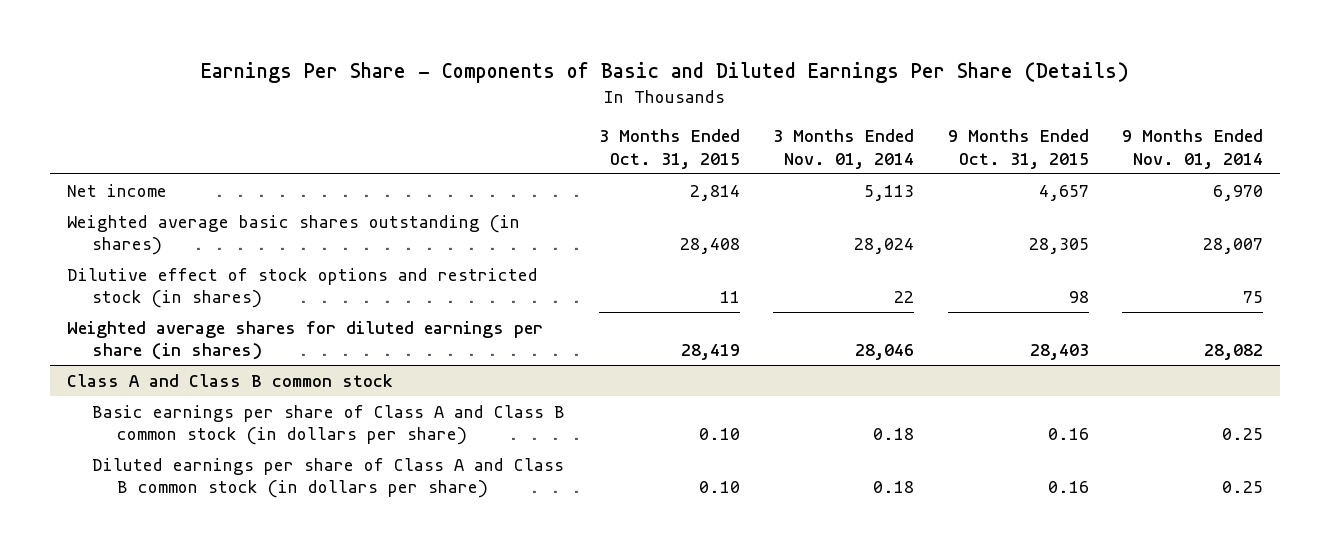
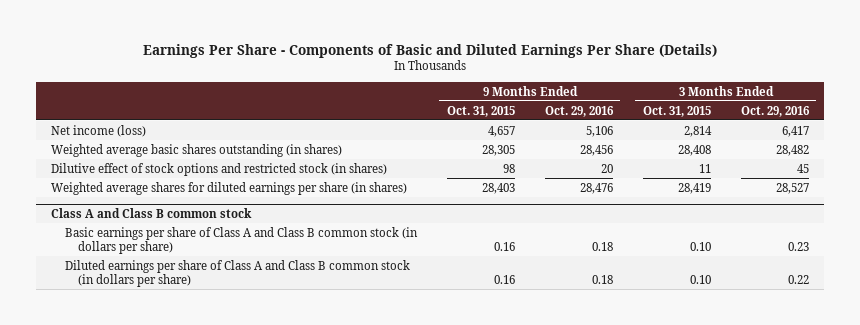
- | 3 Months Ended Oct. 31, 2015 | 3 Months Ended Nov. 01, 2014 | 9 Months Ended Oct. 31, 2015 | 9 Months Ended Nov. 01, 2014
+ | 9 Months Ended Oct. 31, 2015 | 9 Months Ended Oct. 29, 2016 | 3 Months Ended Oct. 31, 2015 | 3 Months Ended Oct. 29, 2016
- Net income | 2,814 | 5,113 | 4,657 | 6,970
+ Net income (loss) | 4,657 | 5,106 | 2,814 | 6,417

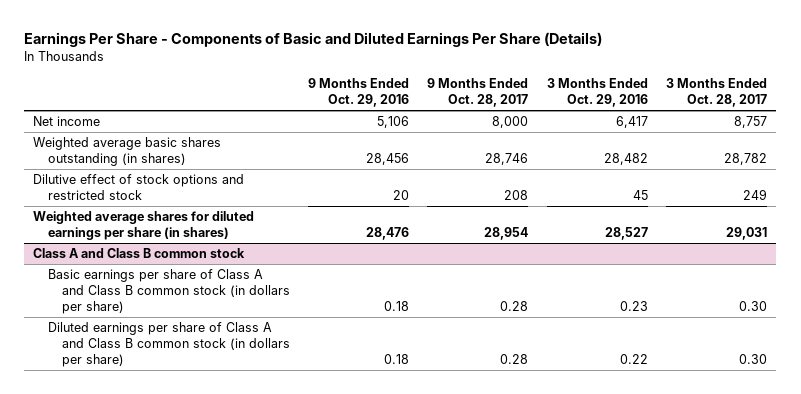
- | 9 Months Ended Oct. 31, 2015 | 9 Months Ended Oct. 29, 2016 | 3 Months Ended Oct. 31, 2015 | 3 Months Ended Oct. 29, 2016
+ | 9 Months Ended Oct. 29, 2016 | 9 Months Ended Oct. 28, 2017 | 3 Months Ended Oct. 29, 2016 | 3 Months Ended Oct. 28, 2017
- Net income (loss) | 4,657 | 5,106 | 2,814 | 6,417
+ Net income | 5,106 | 8,000 | 6,417 | 8,757
- Dilutive effect of stock options and restricted stock (in shares) | 98 | 20 | 11 | 45
+ Dilutive effect of stock options and restricted stock | 20 | 208 | 45 | 249

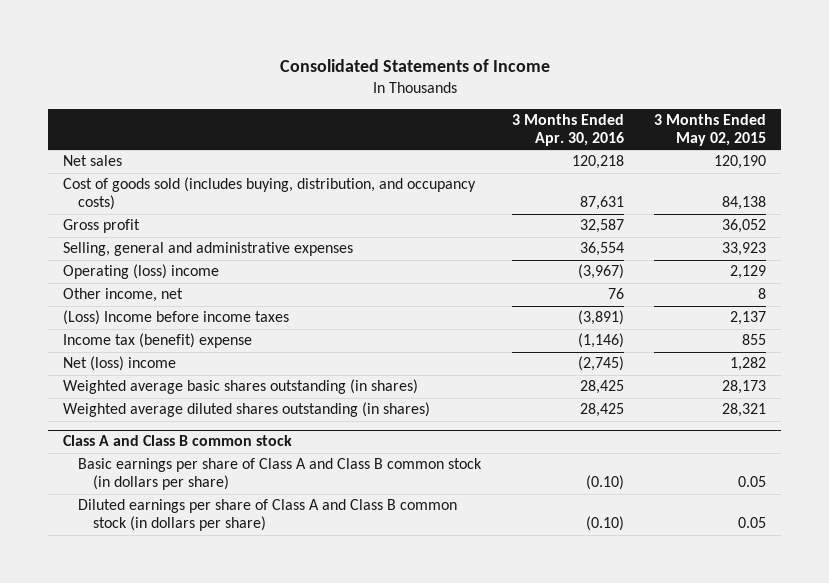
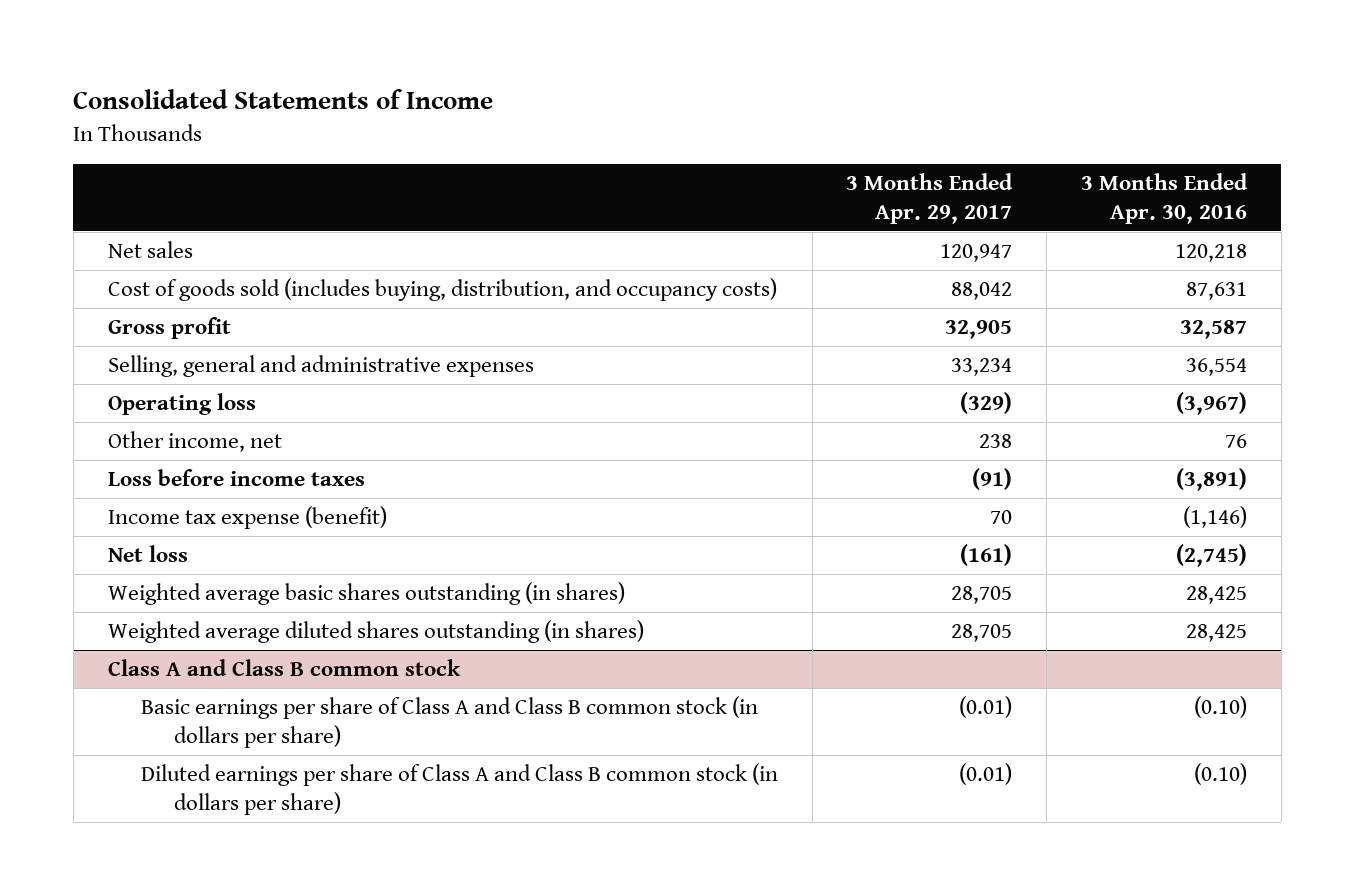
- | 3 Months Ended Apr. 30, 2016 | 3 Months Ended May 02, 2015
+ | 3 Months Ended Apr. 29, 2017 | 3 Months Ended Apr. 30, 2016
- Operating (loss) income | (3,967) | 2,129
+ Operating loss | (329) | (3,967)
- (Loss) Income before income taxes | (3,891) | 2,137
- Income tax (benefit) expense | (1,146) | 855
- Net (loss) income | (2,745) | 1,282
+ Loss before income taxes | (91) | (3,891)
+ Income tax expense (benefit) | 70 | (1,146)
+ Net loss | (161) | (2,745)

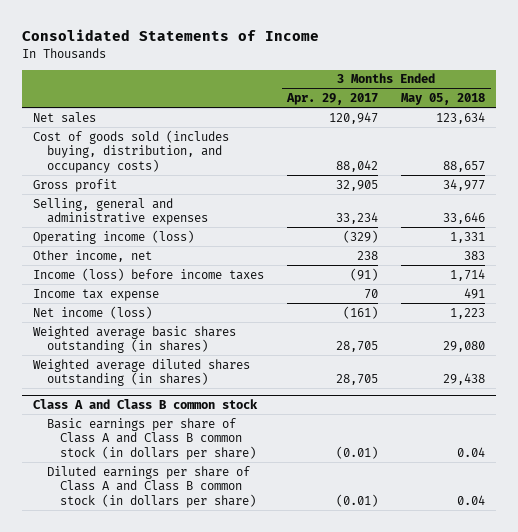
- | 3 Months Ended Apr. 29, 2017 | 3 Months Ended Apr. 30, 2016
+ | 3 Months Ended Apr. 29, 2017 | 3 Months Ended May 05, 2018
- Operating loss | (329) | (3,967)
+ Operating income (loss) | (329) | 1,331
- Loss before income taxes | (91) | (3,891)
- Income tax expense (benefit) | 70 | (1,146)
- Net loss | (161) | (2,745)
+ Income (loss) before income taxes | (91) | 1,714
+ Income tax expense | 70 | 491
+ Net income (loss) | (161) | 1,223

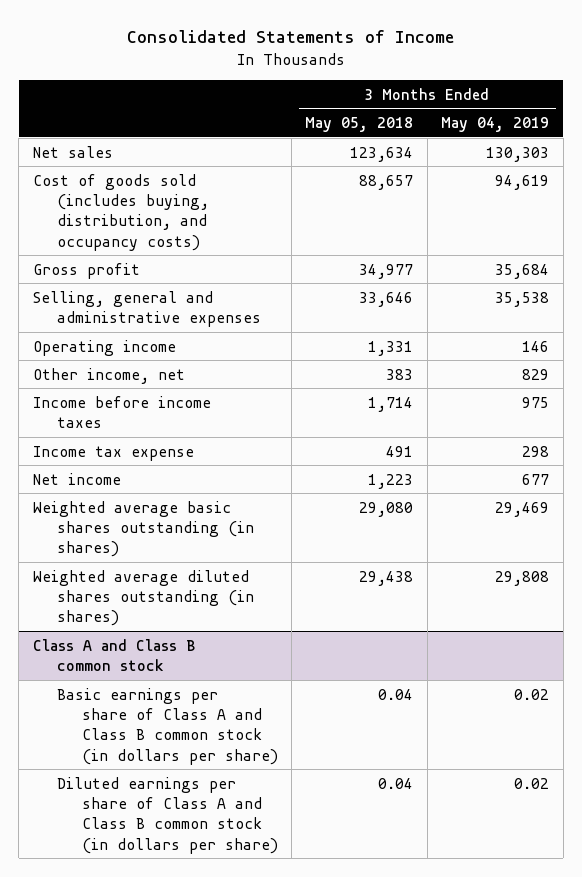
- | 3 Months Ended Apr. 29, 2017 | 3 Months Ended May 05, 2018
+ | 3 Months Ended May 05, 2018 | 3 Months Ended May 04, 2019
- Operating income (loss) | (329) | 1,331
+ Operating income | 1,331 | 146
- Income (loss) before income taxes | (91) | 1,714
+ Income before income taxes | 1,714 | 975
- Net income (loss) | (161) | 1,223
+ Net income | 1,223 | 677

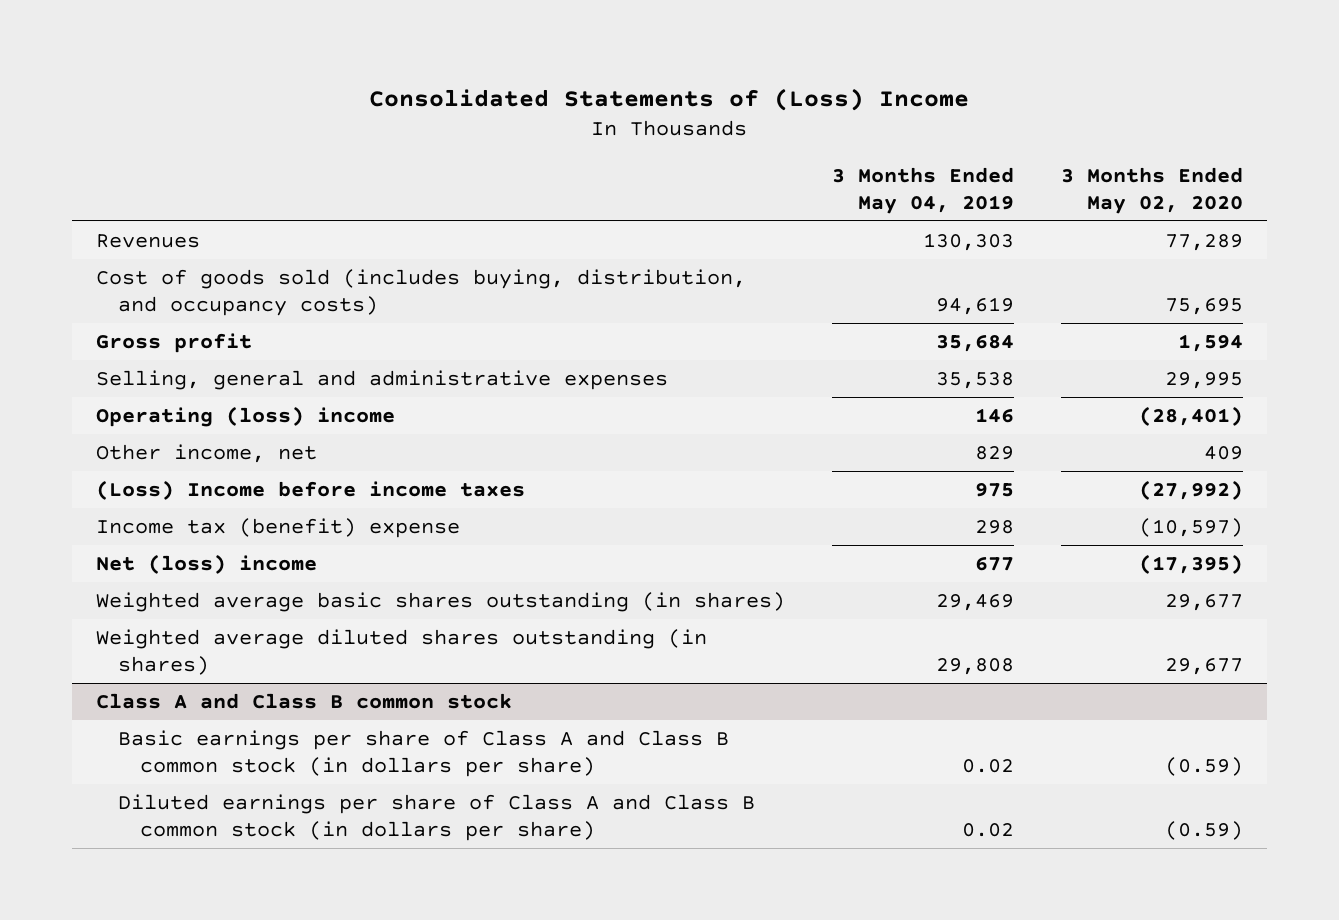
- Consolidated Statements of Income
+ Consolidated Statements of (Loss) Income
- | 3 Months Ended May 05, 2018 | 3 Months Ended May 04, 2019
+ | 3 Months Ended May 04, 2019 | 3 Months Ended May 02, 2020
- Net sales | 123,634 | 130,303
+ Revenues | 130,303 | 77,289
- Operating income | 1,331 | 146
+ Operating (loss) income | 146 | (28,401)
- Income before income taxes | 1,714 | 975
- Income tax expense | 491 | 298
- Net income | 1,223 | 677
+ (Loss) Income before income taxes | 975 | (27,992)
+ Income tax (benefit) expense | 298 | (10,597)
+ Net (loss) income | 677 | (17,395)

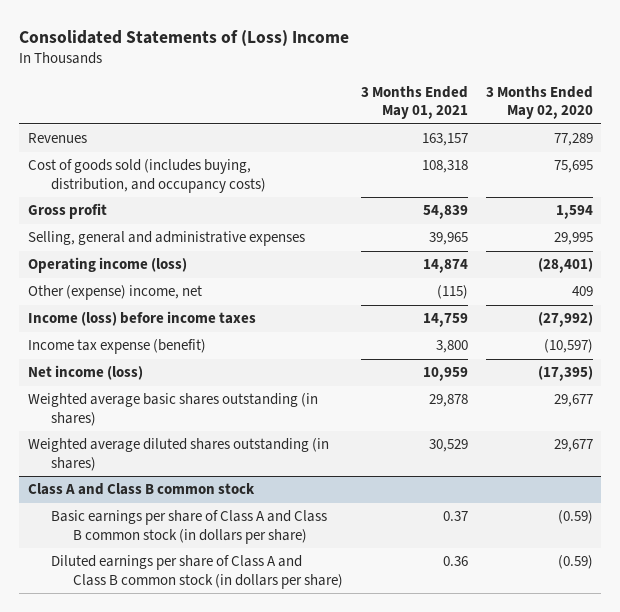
- | 3 Months Ended May 04, 2019 | 3 Months Ended May 02, 2020
+ | 3 Months Ended May 01, 2021 | 3 Months Ended May 02, 2020
- Operating (loss) income | 146 | (28,401)
- Other income, net | 829 | 409
- (Loss) Income before income taxes | 975 | (27,992)
- Income tax (benefit) expense | 298 | (10,597)
- Net (loss) income | 677 | (17,395)
+ Operating income (loss) | 14,874 | (28,401)
+ Other (expense) income, net | (115) | 409
+ Income (loss) before income taxes | 14,759 | (27,992)
+ Income tax expense (benefit) | 3,800 | (10,597)
+ Net income (loss) | 10,959 | (17,395)

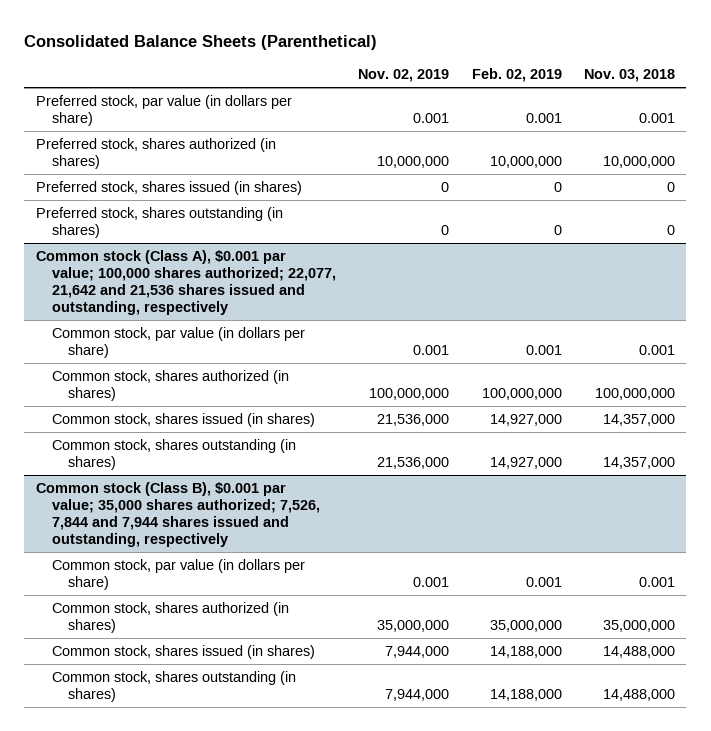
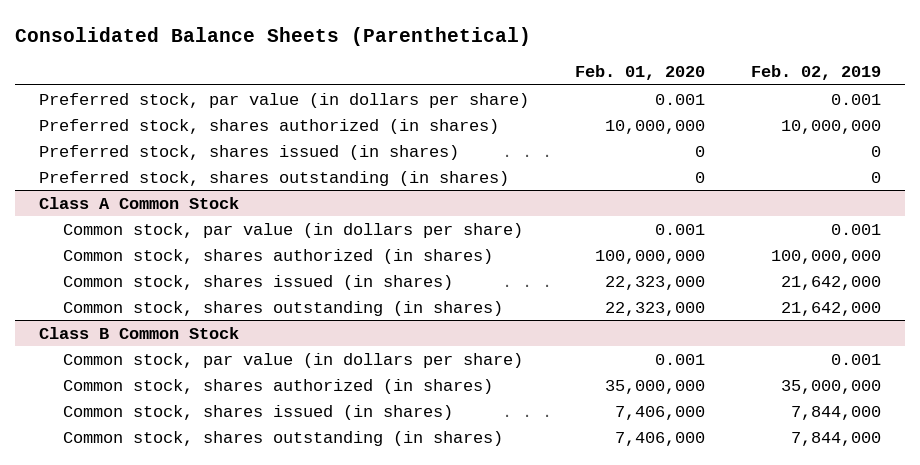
- | Nov. 02, 2019 | Feb. 02, 2019 | Nov. 03, 2018
+ | Feb. 01, 2020 | Feb. 02, 2019
- Common stock (Class A), $0.001 par value; 100,000 shares authorized; 22,077, 21,642 and 21,536 shares issued and outstanding, respectively
+ Class A Common Stock
- Common stock, shares issued (in shares) | 21,536,000 | 14,927,000 | 14,357,000
- Common stock, shares outstanding (in shares) | 21,536,000 | 14,927,000 | 14,357,000
- Common stock (Class B), $0.001 par value; 35,000 shares authorized; 7,526, 7,844 and 7,944 shares issued and outstanding, respectively
+ Common stock, shares issued (in shares) | 22,323,000 | 21,642,000
+ Common stock, shares outstanding (in shares) | 22,323,000 | 21,642,000
+ Class B Common Stock
- Common stock, shares issued (in shares) | 7,944,000 | 14,188,000 | 14,488,000
- Common stock, shares outstanding (in shares) | 7,944,000 | 14,188,000 | 14,488,000
+ Common stock, shares issued (in shares) | 7,406,000 | 7,844,000
+ Common stock, shares outstanding (in shares) | 7,406,000 | 7,844,000

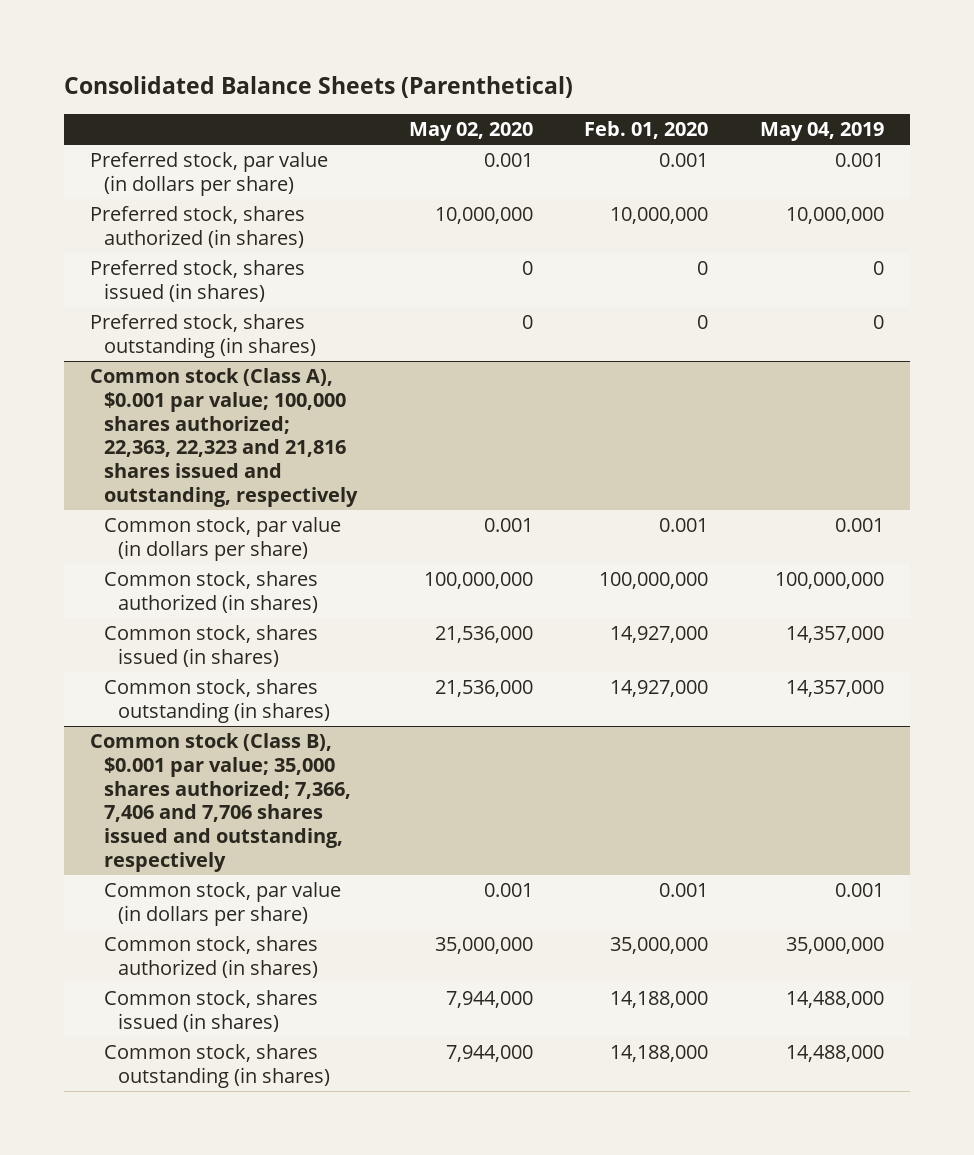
- | Feb. 01, 2020 | Feb. 02, 2019
+ | May 02, 2020 | Feb. 01, 2020 | May 04, 2019
- Class A Common Stock
+ Common stock (Class A), $0.001 par value; 100,000 shares authorized; 22,363, 22,323 and 21,816 shares issued and outstanding, respectively
- Common stock, shares issued (in shares) | 22,323,000 | 21,642,000
- Common stock, shares outstanding (in shares) | 22,323,000 | 21,642,000
- Class B Common Stock
+ Common stock, shares issued (in shares) | 21,536,000 | 14,927,000 | 14,357,000
+ Common stock, shares outstanding (in shares) | 21,536,000 | 14,927,000 | 14,357,000
+ Common stock (Class B), $0.001 par value; 35,000 shares authorized; 7,366, 7,406 and 7,706 shares issued and outstanding, respectively
- Common stock, shares issued (in shares) | 7,406,000 | 7,844,000
- Common stock, shares outstanding (in shares) | 7,406,000 | 7,844,000
+ Common stock, shares issued (in shares) | 7,944,000 | 14,188,000 | 14,488,000
+ Common stock, shares outstanding (in shares) | 7,944,000 | 14,188,000 | 14,488,000

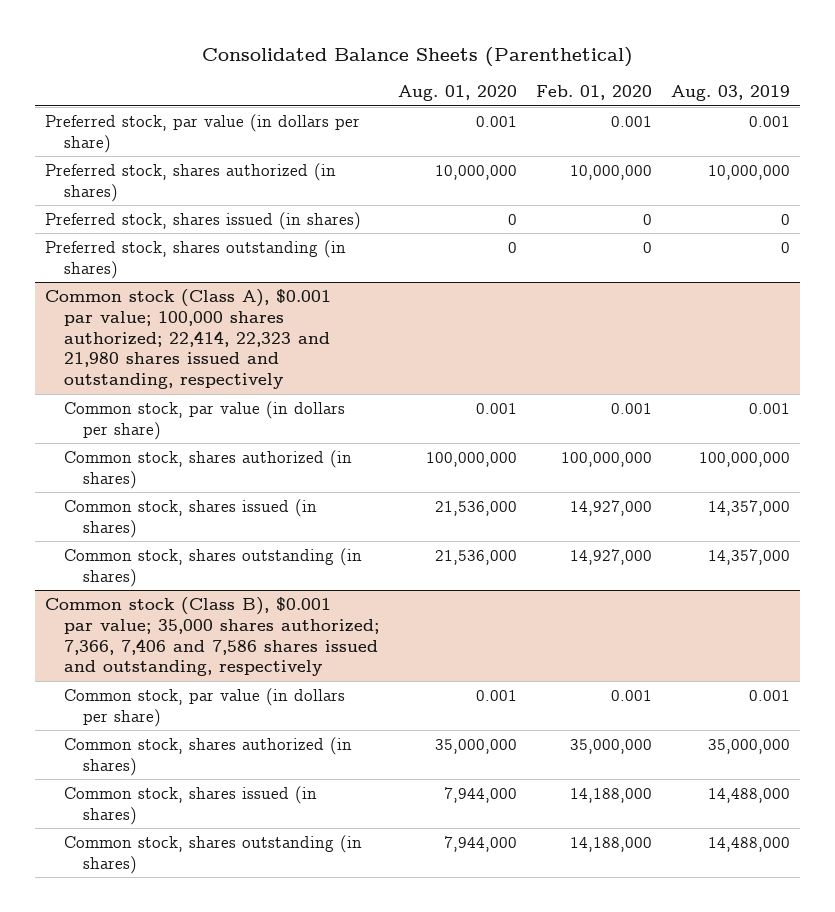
- | May 02, 2020 | Feb. 01, 2020 | May 04, 2019
+ | Aug. 01, 2020 | Feb. 01, 2020 | Aug. 03, 2019
- Common stock (Class A), $0.001 par value; 100,000 shares authorized; 22,363, 22,323 and 21,816 shares issued and outstanding, respectively
+ Common stock (Class A), $0.001 par value; 100,000 shares authorized; 22,414, 22,323 and 21,980 shares issued and outstanding, respectively
- Common stock (Class B), $0.001 par value; 35,000 shares authorized; 7,366, 7,406 and 7,706 shares issued and outstanding, respectively
+ Common stock (Class B), $0.001 par value; 35,000 shares authorized; 7,366, 7,406 and 7,586 shares issued and outstanding, respectively

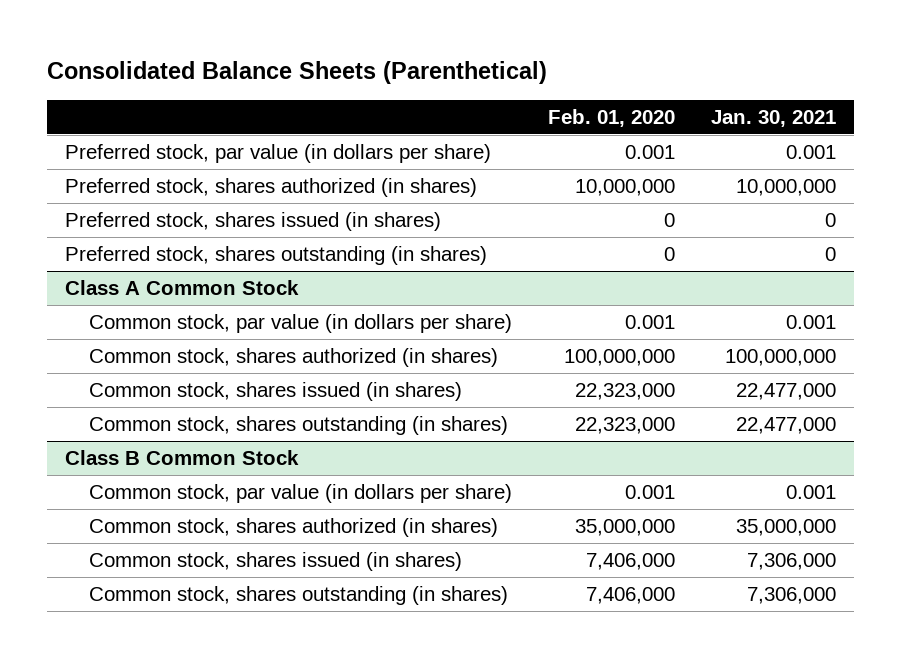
- | Aug. 01, 2020 | Feb. 01, 2020 | Aug. 03, 2019
+ | Feb. 01, 2020 | Jan. 30, 2021
- Common stock (Class A), $0.001 par value; 100,000 shares authorized; 22,414, 22,323 and 21,980 shares issued and outstanding, respectively
+ Class A Common Stock
- Common stock, shares issued (in shares) | 21,536,000 | 14,927,000 | 14,357,000
- Common stock, shares outstanding (in shares) | 21,536,000 | 14,927,000 | 14,357,000
- Common stock (Class B), $0.001 par value; 35,000 shares authorized; 7,366, 7,406 and 7,586 shares issued and outstanding, respectively
+ Common stock, shares issued (in shares) | 22,323,000 | 22,477,000
+ Common stock, shares outstanding (in shares) | 22,323,000 | 22,477,000
+ Class B Common Stock
- Common stock, shares issued (in shares) | 7,944,000 | 14,188,000 | 14,488,000
- Common stock, shares outstanding (in shares) | 7,944,000 | 14,188,000 | 14,488,000
+ Common stock, shares issued (in shares) | 7,406,000 | 7,306,000
+ Common stock, shares outstanding (in shares) | 7,406,000 | 7,306,000

